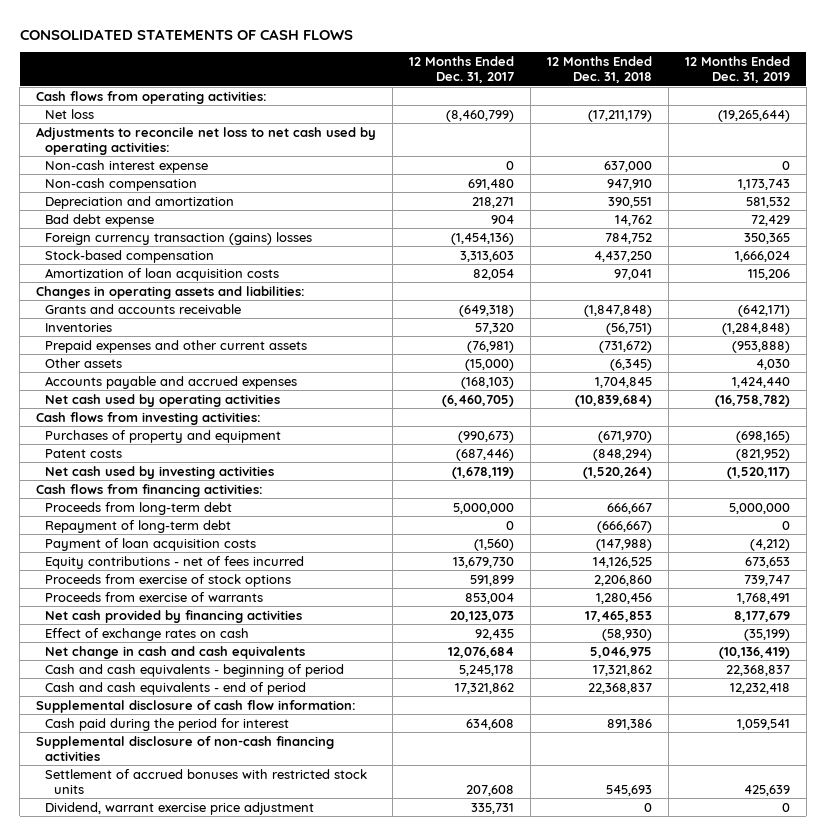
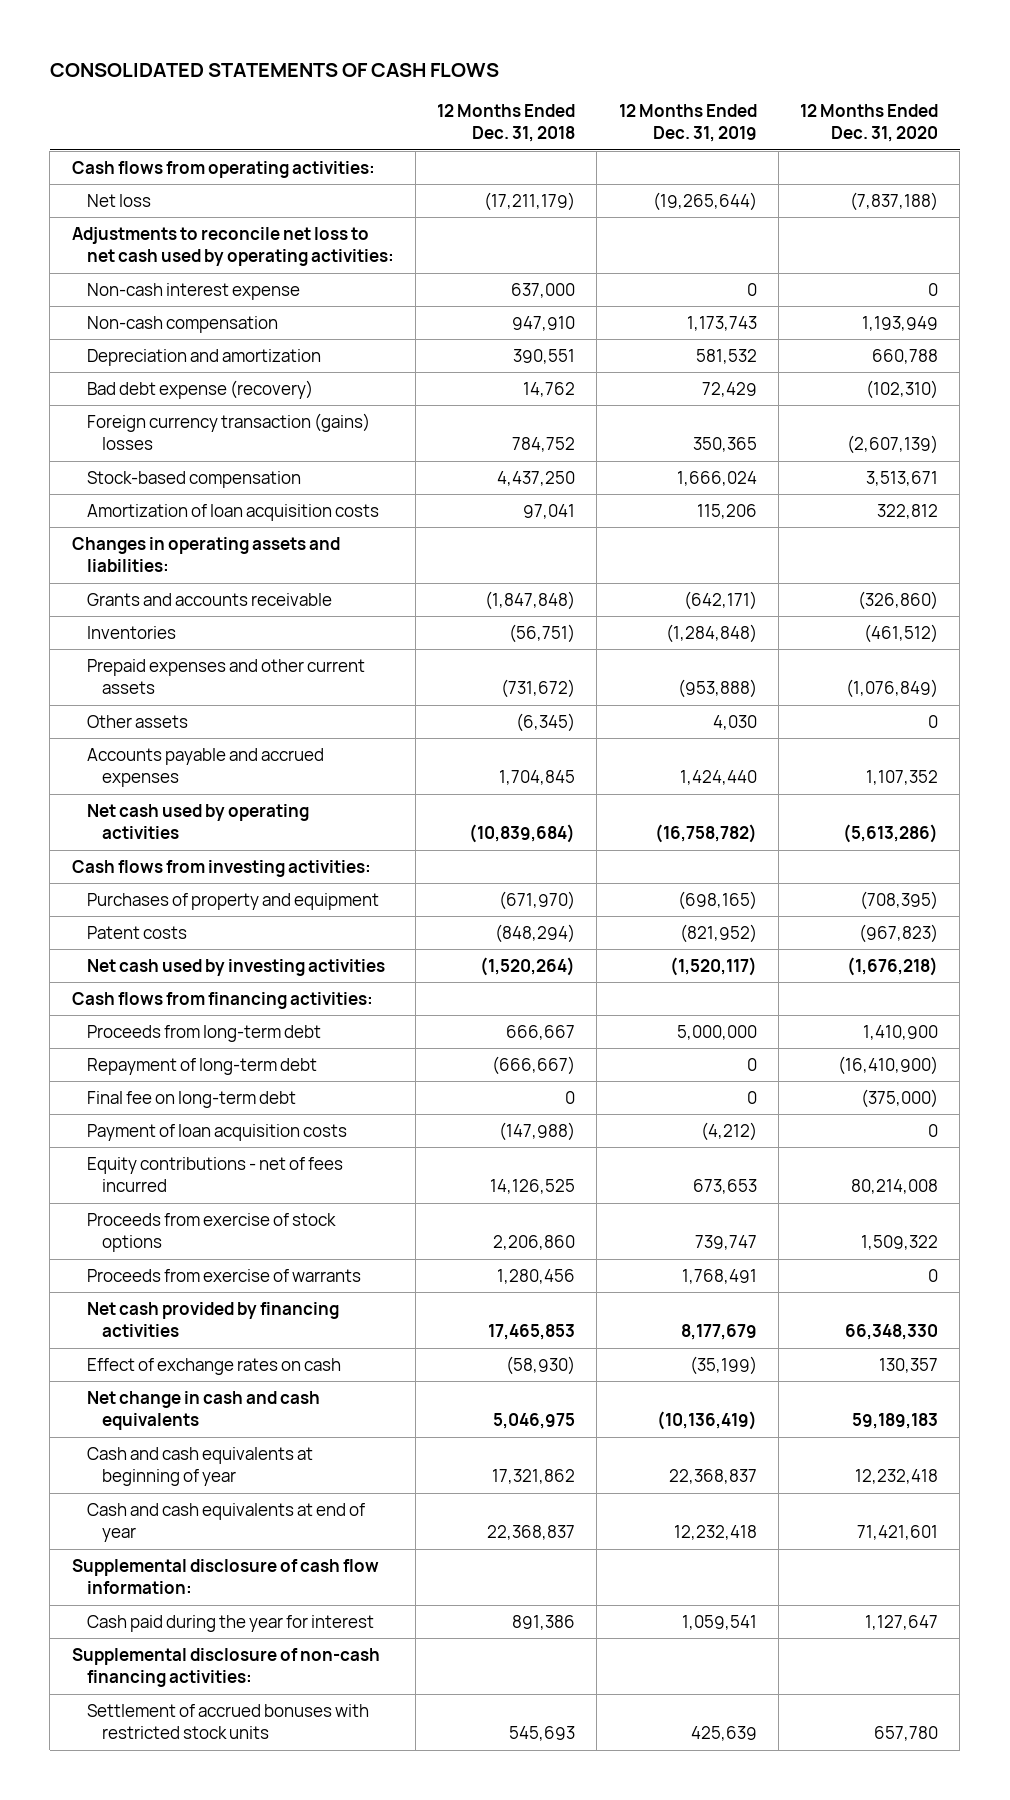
- | 12 Months Ended Dec. 31, 2017 | 12 Months Ended Dec. 31, 2018 | 12 Months Ended Dec. 31, 2019
+ | 12 Months Ended Dec. 31, 2018 | 12 Months Ended Dec. 31, 2019 | 12 Months Ended Dec. 31, 2020
- Bad debt expense | 904 | 14,762 | 72,429
+ Bad debt expense (recovery) | 14,762 | 72,429 | (102,310)
+ Final fee on long-term debt | 0 | 0 | (375,000)
- Cash and cash equivalents - beginning of period | 5,245,178 | 17,321,862 | 22,368,837
- Cash and cash equivalents - end of period | 17,321,862 | 22,368,837 | 12,232,418
+ Cash and cash equivalents at beginning of year | 17,321,862 | 22,368,837 | 12,232,418
+ Cash and cash equivalents at end of year | 22,368,837 | 12,232,418 | 71,421,601
- Cash paid during the period for interest | 634,608 | 891,386 | 1,059,541
- Supplemental disclosure of non-cash financing activities
+ Cash paid during the year for interest | 891,386 | 1,059,541 | 1,127,647
+ Supplemental disclosure of non-cash financing activities:
- Dividend, warrant exercise price adjustment | 335,731 | 0 | 0

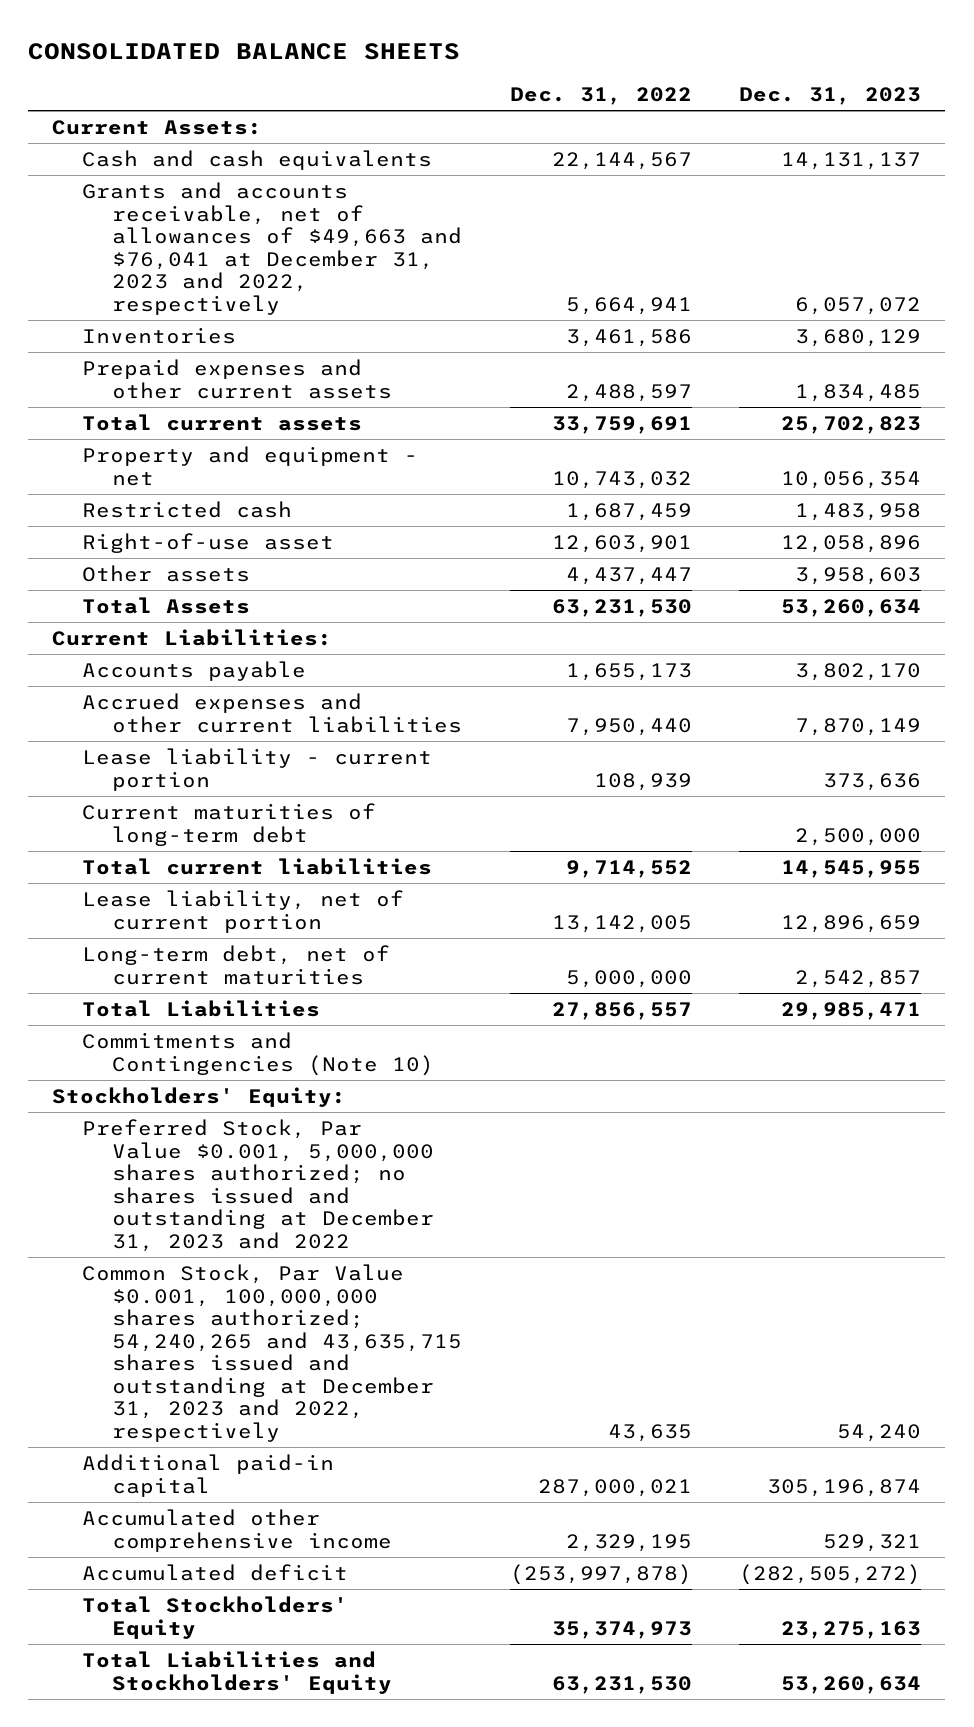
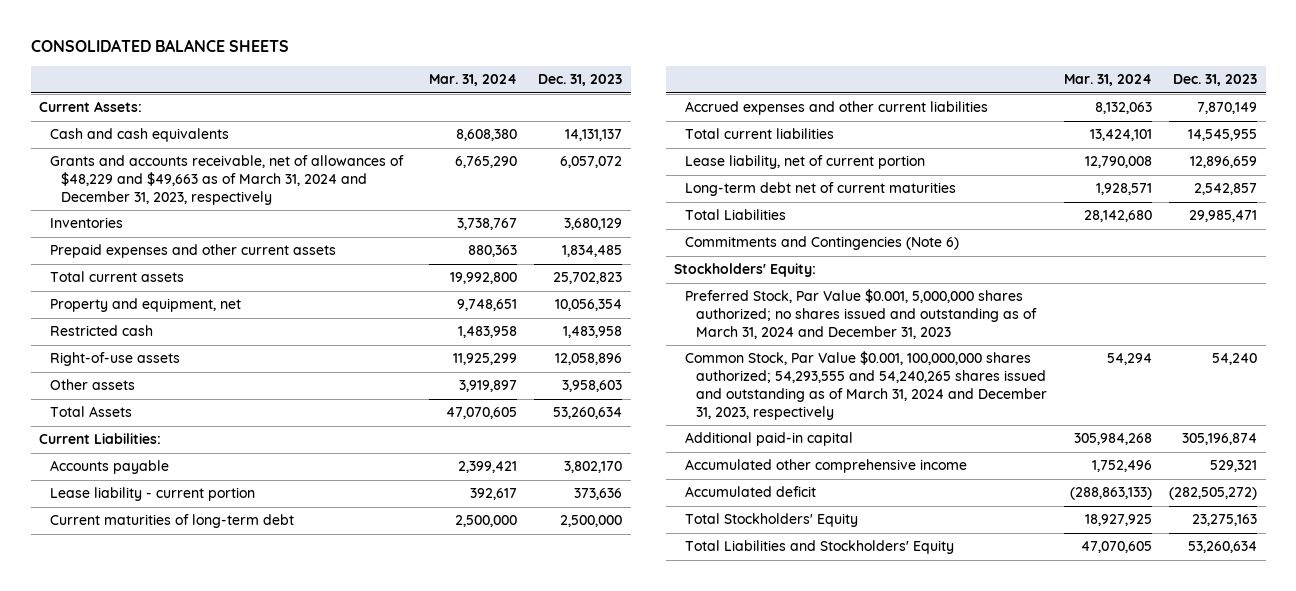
- | Dec. 31, 2022 | Dec. 31, 2023
+ | Mar. 31, 2024 | Dec. 31, 2023
- Grants and accounts receivable, net of allowances of $49,663 and $76,041 at December 31, 2023 and 2022, respectively | 5,664,941 | 6,057,072
+ Grants and accounts receivable, net of allowances of $48,229 and $49,663 as of March 31, 2024 and December 31, 2023, respectively | 6,765,290 | 6,057,072
- Property and equipment - net | 10,743,032 | 10,056,354
+ Property and equipment, net | 9,748,651 | 10,056,354
- Right-of-use asset | 12,603,901 | 12,058,896
+ Right-of-use assets | 11,925,299 | 12,058,896
moved down: Accrued expenses and other current liabilities | 8,132,063 | 7,870,149
- Long-term debt, net of current maturities | 5,000,000 | 2,542,857
+ Long-term debt net of current maturities | 1,928,571 | 2,542,857
- Commitments and Contingencies (Note 10)
+ Commitments and Contingencies (Note 6)
- Preferred Stock, Par Value $0.001, 5,000,000 shares authorized; no shares issued and outstanding at December 31, 2023 and 2022
- Common Stock, Par Value $0.001, 100,000,000 shares authorized; 54,240,265 and 43,635,715 shares issued and outstanding at December 31, 2023 and 2022, respectively | 43,635 | 54,240
+ Preferred Stock, Par Value $0.001, 5,000,000 shares authorized; no shares issued and outstanding as of March 31, 2024 and December 31, 2023
+ Common Stock, Par Value $0.001, 100,000,000 shares authorized; 54,293,555 and 54,240,265 shares issued and outstanding as of March 31, 2024 and December 31, 2023, respectively | 54,294 | 54,240

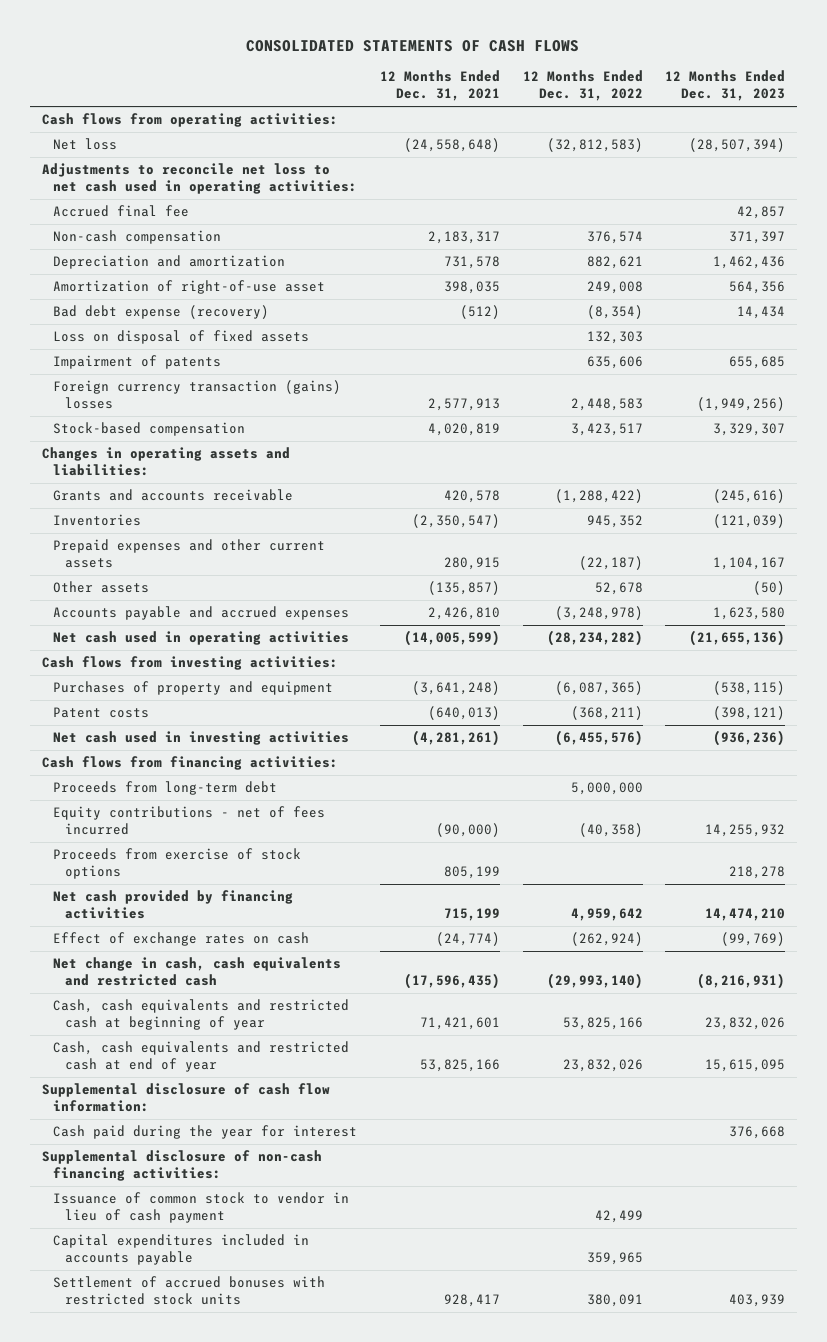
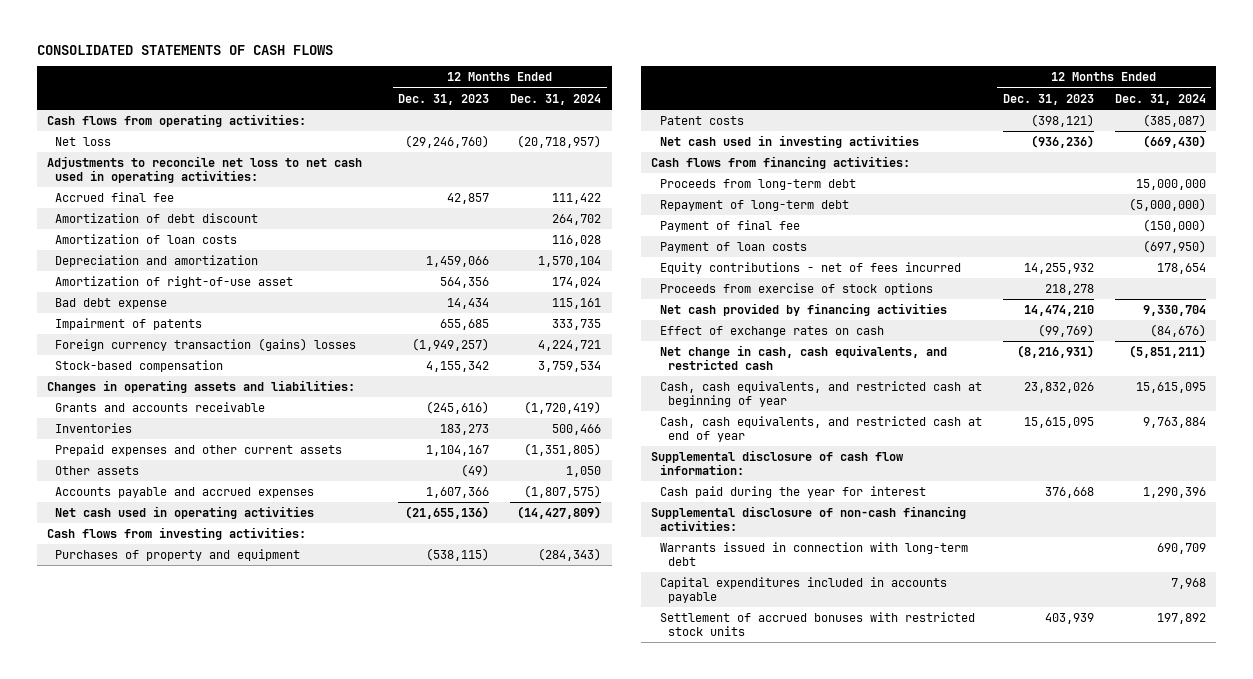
- | 12 Months Ended Dec. 31, 2021 | 12 Months Ended Dec. 31, 2022 | 12 Months Ended Dec. 31, 2023
+ | 12 Months Ended Dec. 31, 2023 | 12 Months Ended Dec. 31, 2024
- Net loss | (24,558,648) | (32,812,583) | (28,507,394)
+ Net loss | (29,246,760) | (20,718,957)
- Non-cash compensation | 2,183,317 | 376,574 | 371,397
- Depreciation and amortization | 731,578 | 882,621 | 1,462,436
+ Amortization of debt discount | | 264,702
+ Amortization of loan costs | | 116,028
+ Depreciation and amortization | 1,459,066 | 1,570,104
- Bad debt expense (recovery) | (512) | (8,354) | 14,434
- Loss on disposal of fixed assets | | 132,303 |
+ Bad debt expense | 14,434 | 115,161
- Foreign currency transaction (gains) losses | 2,577,913 | 2,448,583 | (1,949,256)
- Stock-based compensation | 4,020,819 | 3,423,517 | 3,329,307
+ Foreign currency transaction (gains) losses | (1,949,257) | 4,224,721
+ Stock-based compensation | 4,155,342 | 3,759,534
- Inventories | (2,350,547) | 945,352 | (121,039)
+ Inventories | 183,273 | 500,466
- Other assets | (135,857) | 52,678 | (50)
- Accounts payable and accrued expenses | 2,426,810 | (3,248,978) | 1,623,580
+ Other assets | (49) | 1,050
+ Accounts payable and accrued expenses | 1,607,366 | (1,807,575)
+ Repayment of long-term debt | | (5,000,000)
+ Payment of final fee | | (150,000)
+ Payment of loan costs | | (697,950)
- Net change in cash, cash equivalents and restricted cash | (17,596,435) | (29,993,140) | (8,216,931)
- Cash, cash equivalents and restricted cash at beginning of year | 71,421,601 | 53,825,166 | 23,832,026
- Cash, cash equivalents and restricted cash at end of year | 53,825,166 | 23,832,026 | 15,615,095
+ Net change in cash, cash equivalents, and restricted cash | (8,216,931) | (5,851,211)
+ Cash, cash equivalents, and restricted cash at beginning of year | 23,832,026 | 15,615,095
+ Cash, cash equivalents, and restricted cash at end of year | 15,615,095 | 9,763,884
- Issuance of common stock to vendor in lieu of cash payment | | 42,499 |
+ Warrants issued in connection with long-term debt | | 690,709

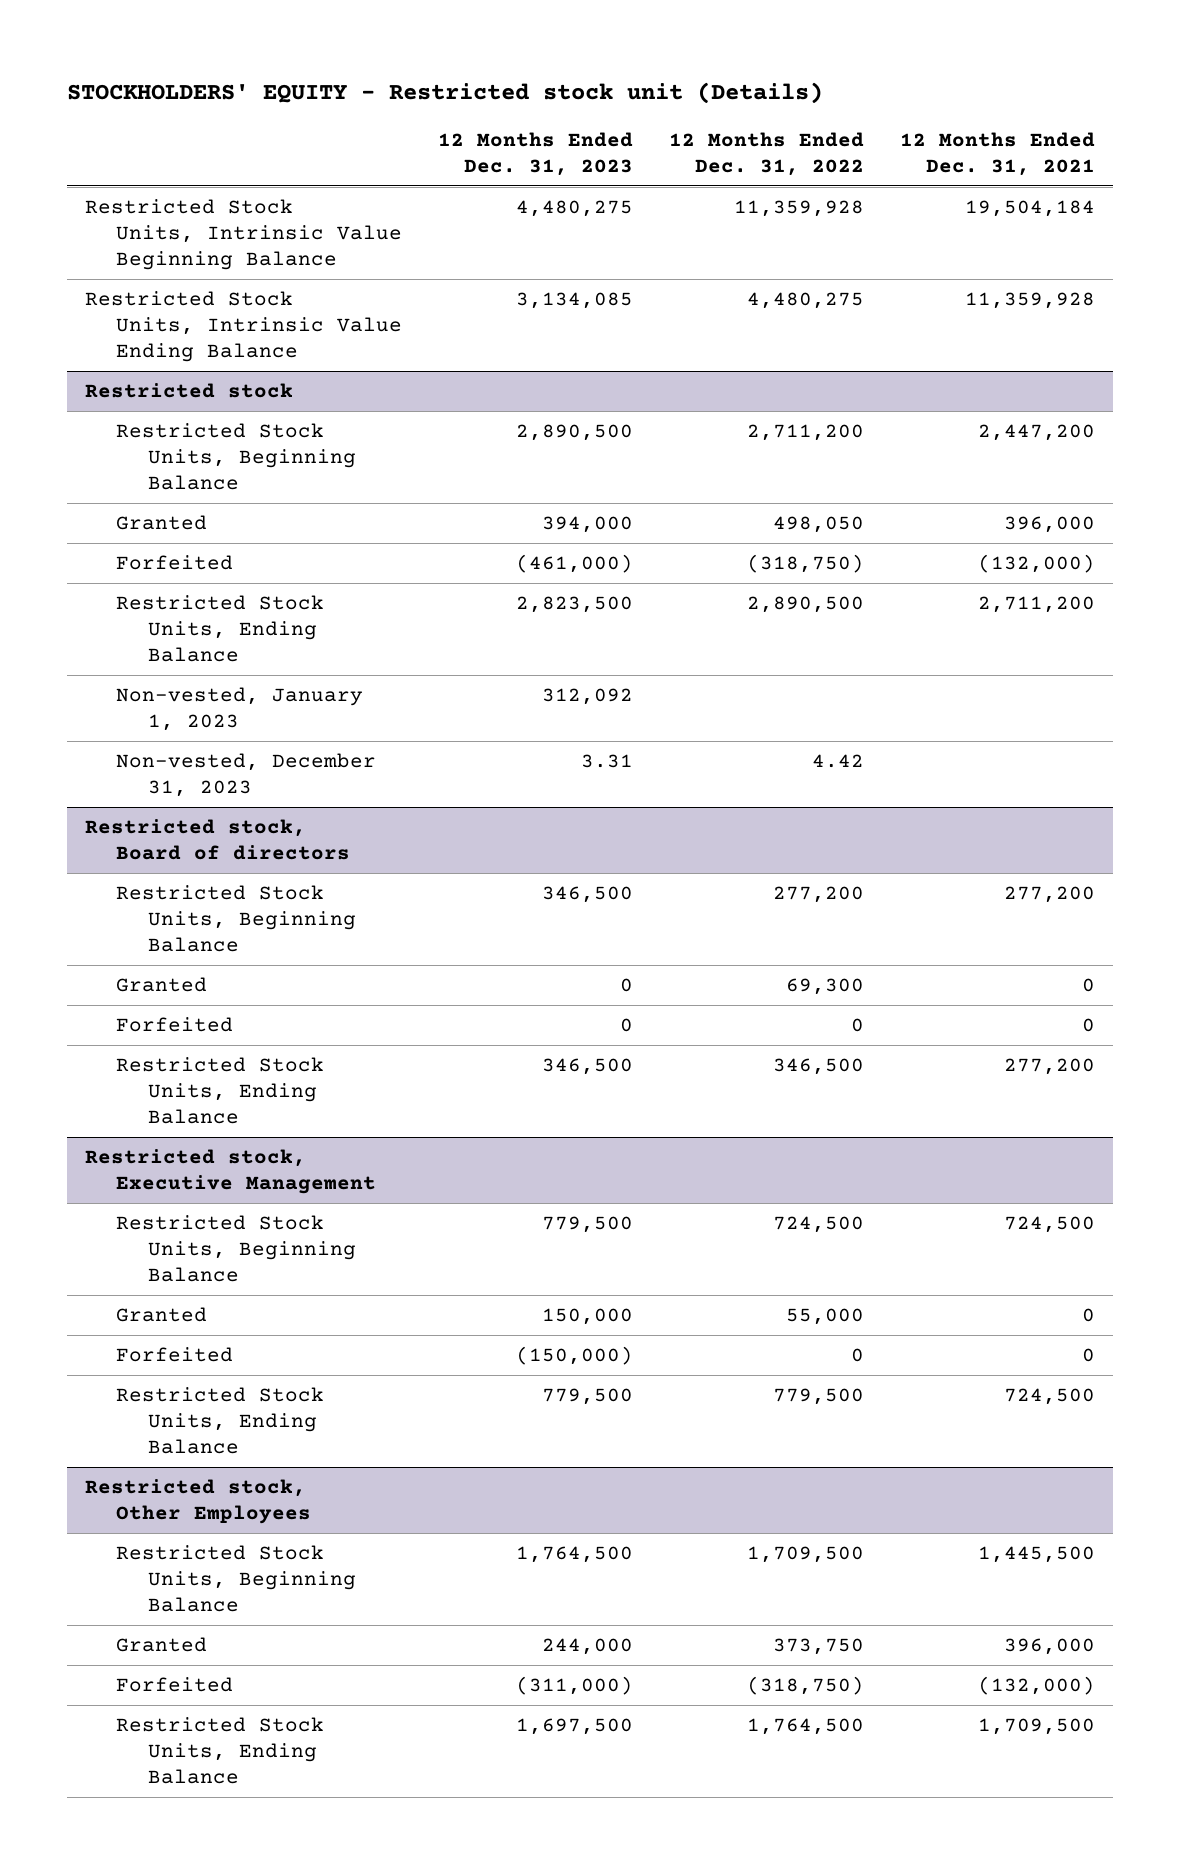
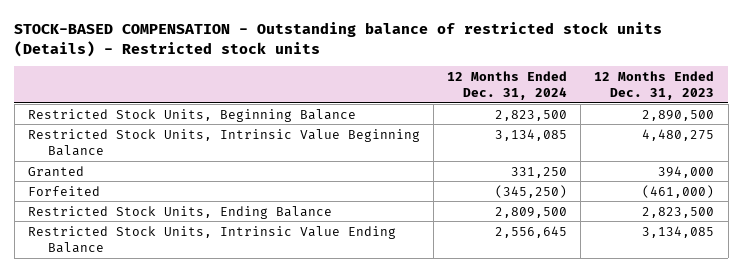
- STOCKHOLDERS' EQUITY - Restricted stock unit (Details)
+ STOCK-BASED COMPENSATION - Outstanding balance of restricted stock units (Details) - Restricted stock units
- | 12 Months Ended Dec. 31, 2023 | 12 Months Ended Dec. 31, 2022 | 12 Months Ended Dec. 31, 2021
+ | 12 Months Ended Dec. 31, 2024 | 12 Months Ended Dec. 31, 2023
- Restricted stock
moved down: Restricted Stock Units, Intrinsic Value Beginning Balance | 3,134,085 | 4,480,275
- Non-vested, January 1, 2023 | 312,092 | |
- Non-vested, December 31, 2023 | 3.31 | 4.42 |
- Restricted stock, Board of directors
- Restricted Stock Units, Beginning Balance | 346,500 | 277,200 | 277,200
- Granted | 0 | 69,300 | 0
- Forfeited | 0 | 0 | 0
- Restricted Stock Units, Ending Balance | 346,500 | 346,500 | 277,200
- Restricted stock, Executive Management
- Restricted Stock Units, Beginning Balance | 779,500 | 724,500 | 724,500
- Granted | 150,000 | 55,000 | 0
- Forfeited | (150,000) | 0 | 0
- Restricted Stock Units, Ending Balance | 779,500 | 779,500 | 724,500
- Restricted stock, Other Employees
- Restricted Stock Units, Beginning Balance | 1,764,500 | 1,709,500 | 1,445,500
- Granted | 244,000 | 373,750 | 396,000
- Forfeited | (311,000) | (318,750) | (132,000)
- Restricted Stock Units, Ending Balance | 1,697,500 | 1,764,500 | 1,709,500
moved down: Restricted Stock Units, Intrinsic Value Ending Balance | 2,556,645 | 3,134,085

